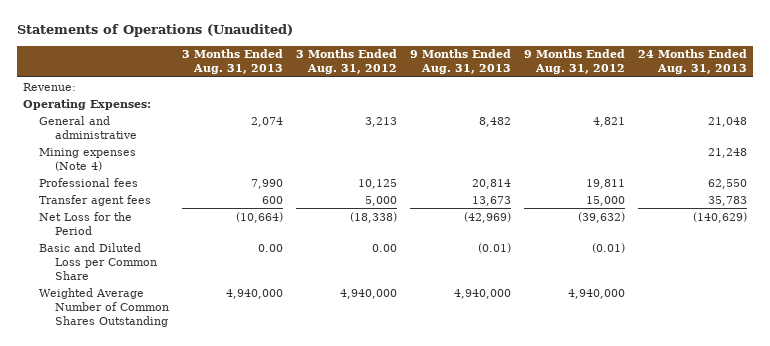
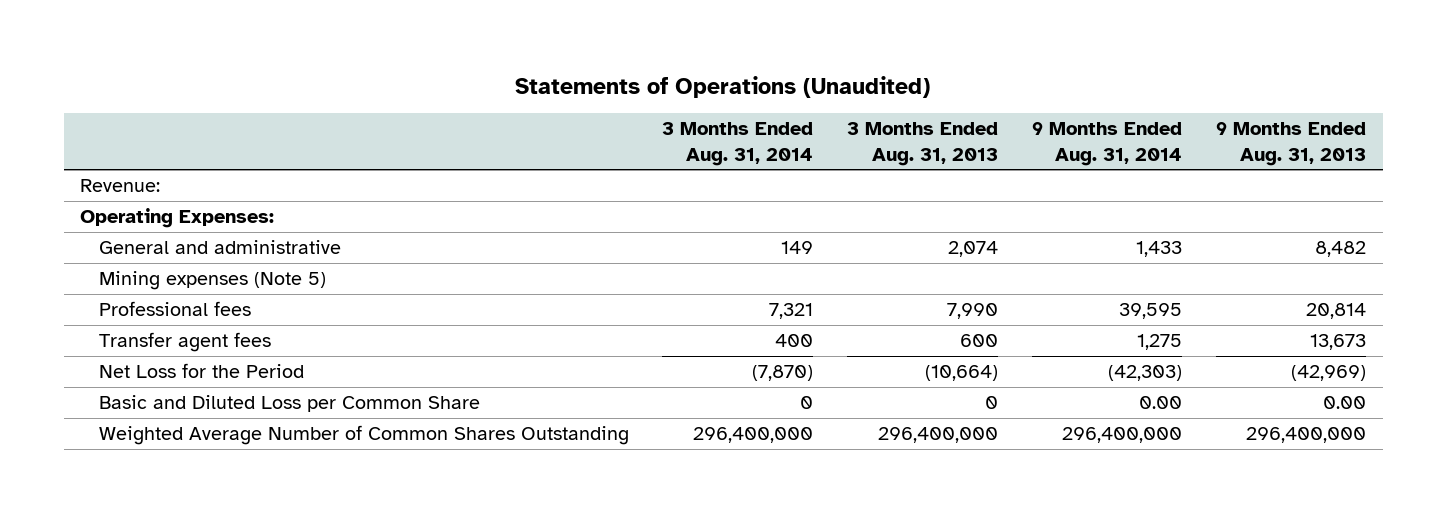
- | 3 Months Ended Aug. 31, 2013 | 3 Months Ended Aug. 31, 2012 | 9 Months Ended Aug. 31, 2013 | 9 Months Ended Aug. 31, 2012 | 24 Months Ended Aug. 31, 2013
+ | 3 Months Ended Aug. 31, 2014 | 3 Months Ended Aug. 31, 2013 | 9 Months Ended Aug. 31, 2014 | 9 Months Ended Aug. 31, 2013
- Mining expenses (Note 4) | | | | | 21,248
+ Mining expenses (Note 5)
- Basic and Diluted Loss per Common Share | 0.00 | 0.00 | (0.01) | (0.01) |
- Weighted Average Number of Common Shares Outstanding | 4,940,000 | 4,940,000 | 4,940,000 | 4,940,000 |
+ Basic and Diluted Loss per Common Share | 0 | 0 | 0.00 | 0.00
+ Weighted Average Number of Common Shares Outstanding | 296,400,000 | 296,400,000 | 296,400,000 | 296,400,000

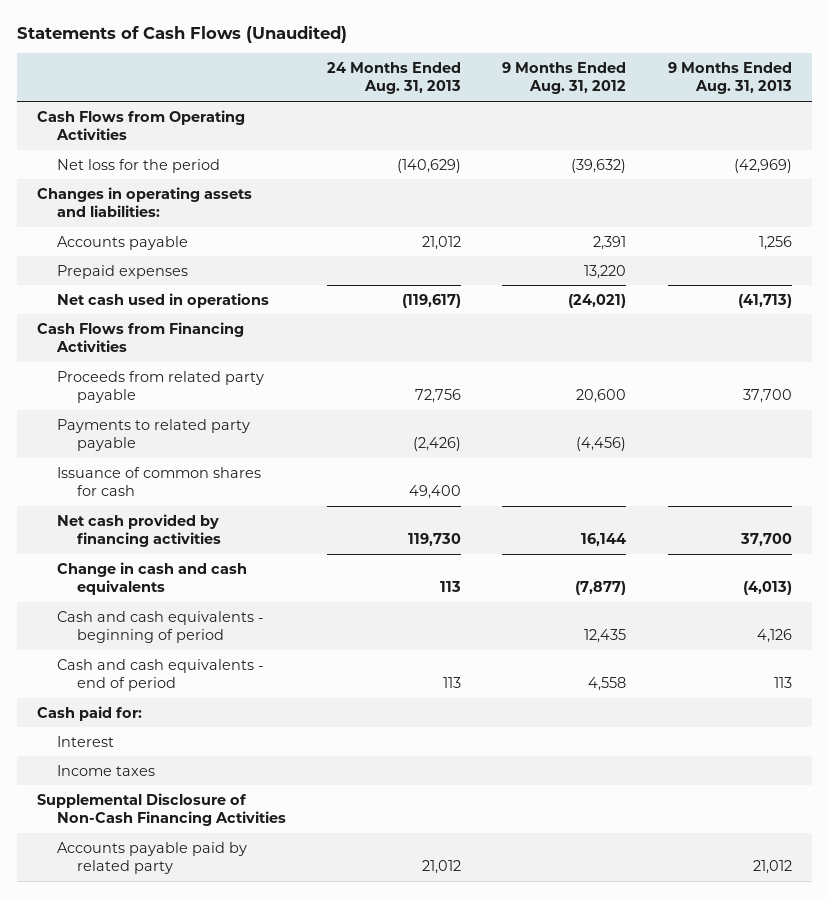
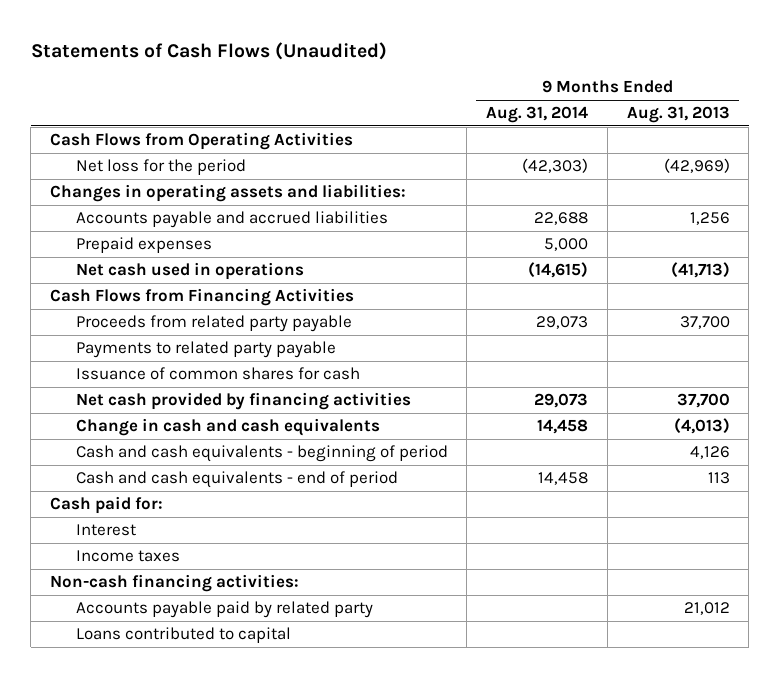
- | 24 Months Ended Aug. 31, 2013 | 9 Months Ended Aug. 31, 2012 | 9 Months Ended Aug. 31, 2013
+ | 9 Months Ended Aug. 31, 2014 | 9 Months Ended Aug. 31, 2013
- Accounts payable | 21,012 | 2,391 | 1,256
+ Accounts payable and accrued liabilities | 22,688 | 1,256
- Supplemental Disclosure of Non-Cash Financing Activities
+ Non-cash financing activities:
+ Loans contributed to capital

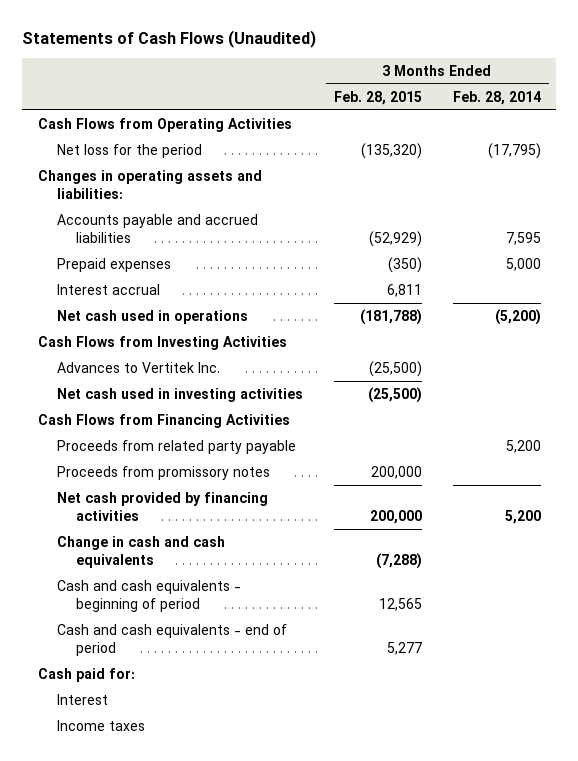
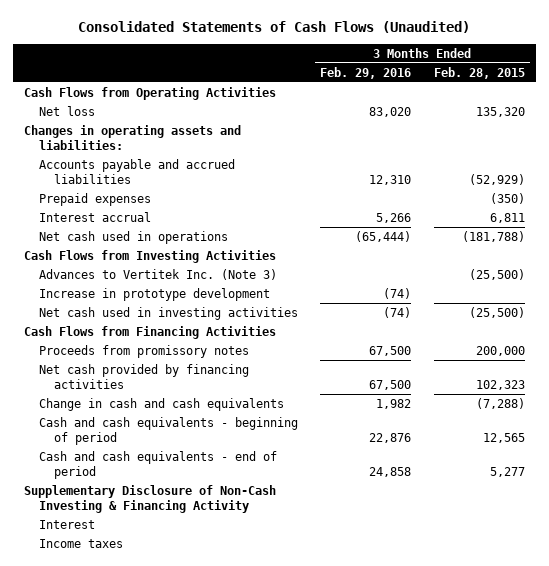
- Statements of Cash Flows (Unaudited)
+ Consolidated Statements of Cash Flows (Unaudited)
- | 3 Months Ended Feb. 28, 2015 | 3 Months Ended Feb. 28, 2014
+ | 3 Months Ended Feb. 29, 2016 | 3 Months Ended Feb. 28, 2015
- Net loss for the period | (135,320) | (17,795)
+ Net loss | 83,020 | 135,320
- Advances to Vertitek Inc. | (25,500) |
+ Advances to Vertitek Inc. (Note 3) | | (25,500)
+ Increase in prototype development | (74) |
- Proceeds from related party payable | | 5,200
- Net cash provided by financing activities | 200,000 | 5,200
+ Net cash provided by financing activities | 67,500 | 102,323
- Cash paid for:
+ Supplementary Disclosure of Non-Cash Investing & Financing Activity

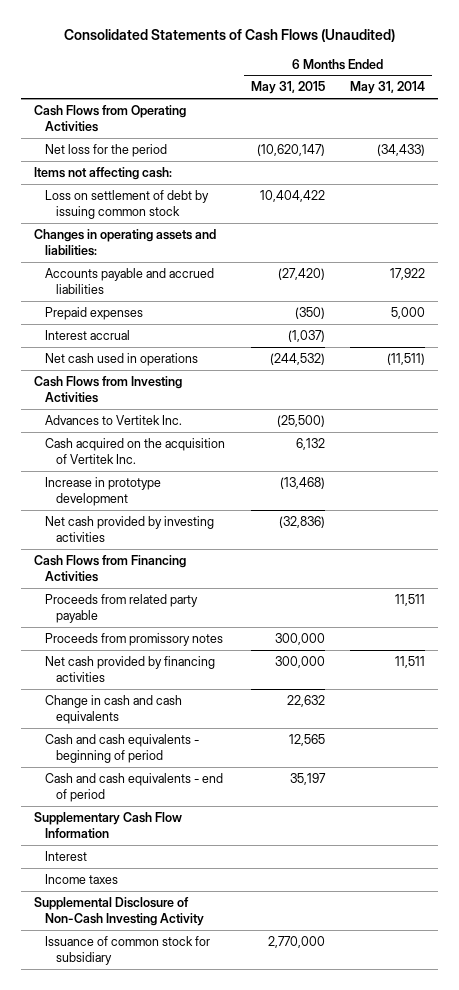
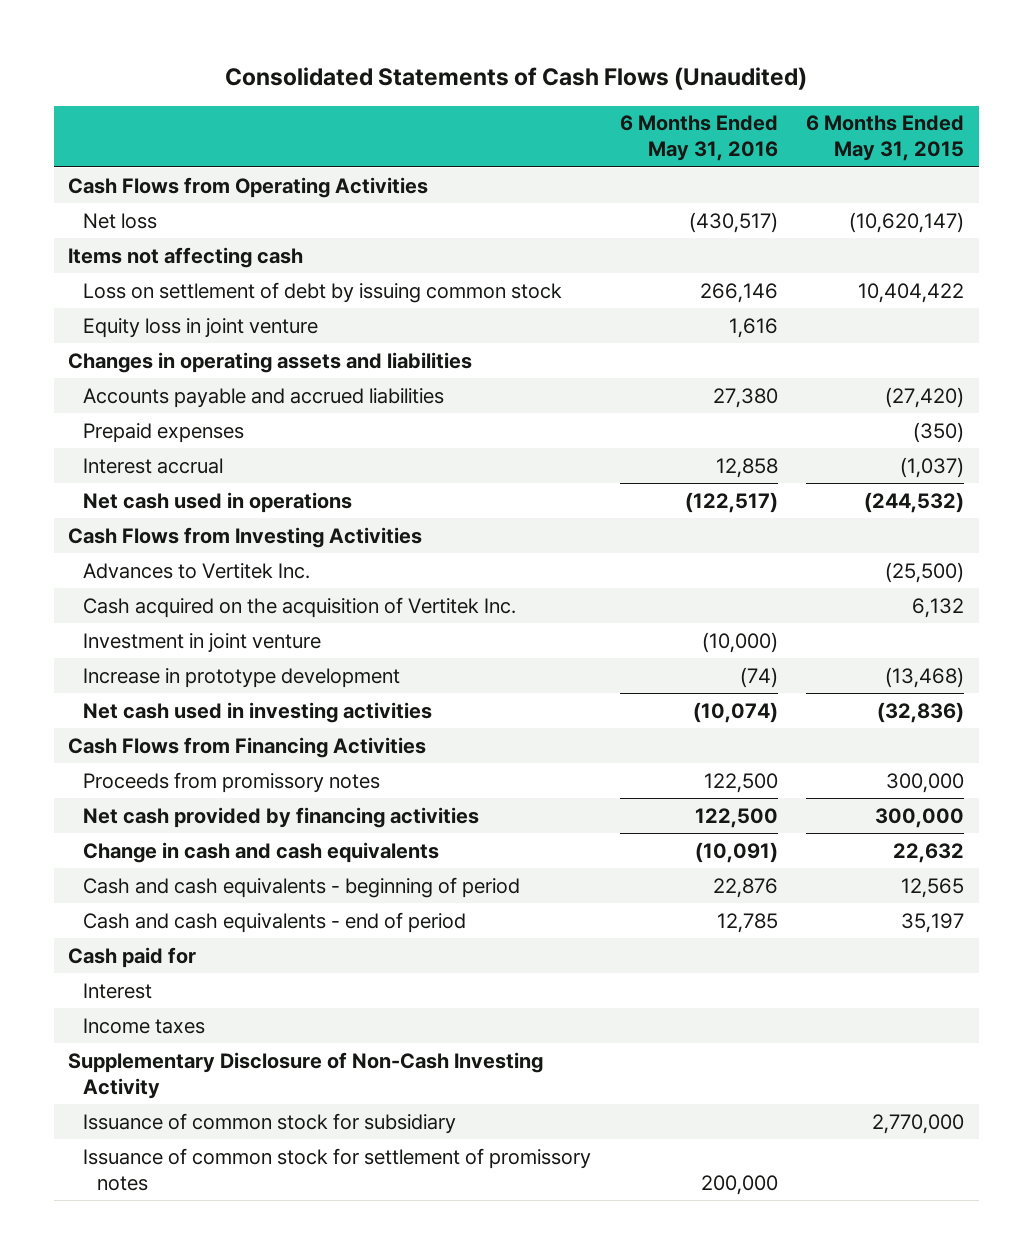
- | 6 Months Ended May 31, 2015 | 6 Months Ended May 31, 2014
+ | 6 Months Ended May 31, 2016 | 6 Months Ended May 31, 2015
- Net loss for the period | (10,620,147) | (34,433)
- Items not affecting cash:
+ Net loss | (430,517) | (10,620,147)
+ Items not affecting cash
- Changes in operating assets and liabilities:
+ Equity loss in joint venture | 1,616 |
+ Changes in operating assets and liabilities
+ Investment in joint venture | (10,000) |
- Net cash provided by investing activities | (32,836) |
+ Net cash used in investing activities | (10,074) | (32,836)
- Proceeds from related party payable | | 11,511
- Supplementary Cash Flow Information
+ Cash paid for
- Supplemental Disclosure of Non-Cash Investing Activity
+ Supplementary Disclosure of Non-Cash Investing Activity
+ Issuance of common stock for settlement of promissory notes | 200,000 |

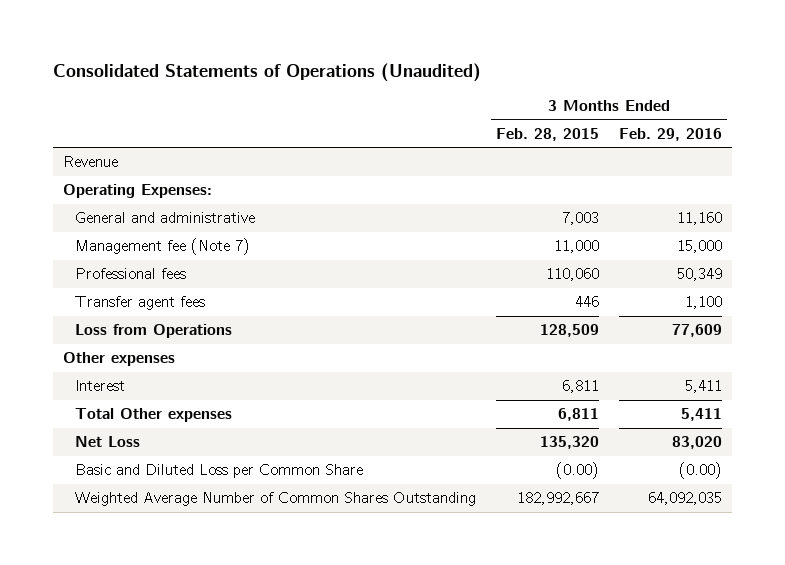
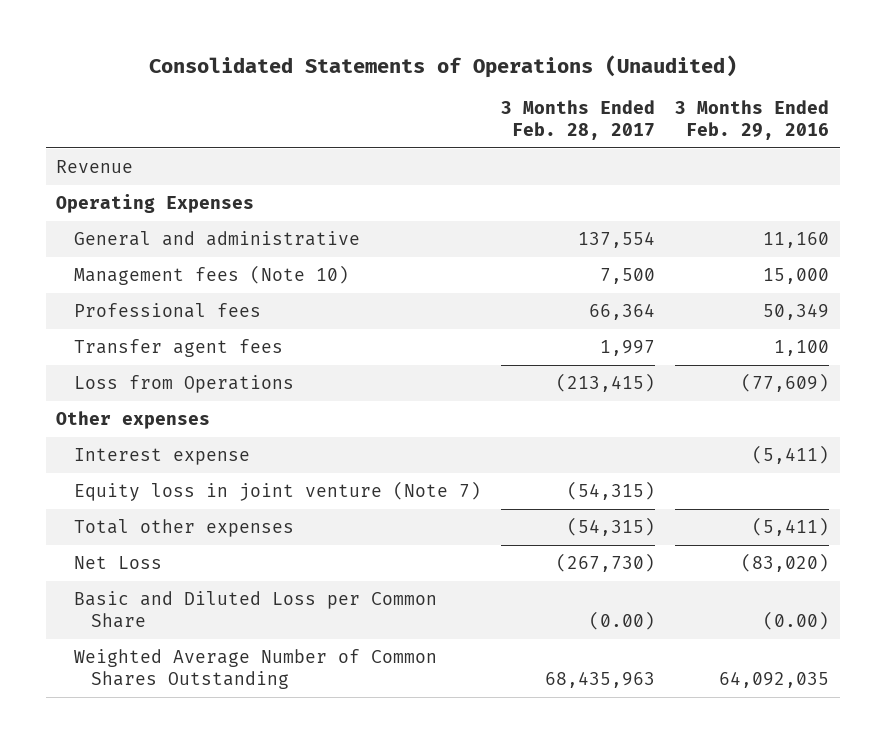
- | 3 Months Ended Feb. 28, 2015 | 3 Months Ended Feb. 29, 2016
+ | 3 Months Ended Feb. 28, 2017 | 3 Months Ended Feb. 29, 2016
- Operating Expenses:
+ Operating Expenses
- Management fee (Note 7) | 11,000 | 15,000
+ Management fees (Note 10) | 7,500 | 15,000
- Loss from Operations | 128,509 | 77,609
+ Loss from Operations | (213,415) | (77,609)
- Interest | 6,811 | 5,411
- Total Other expenses | 6,811 | 5,411
- Net Loss | 135,320 | 83,020
+ Interest expense | | (5,411)
+ Equity loss in joint venture (Note 7) | (54,315) |
+ Total other expenses | (54,315) | (5,411)
+ Net Loss | (267,730) | (83,020)

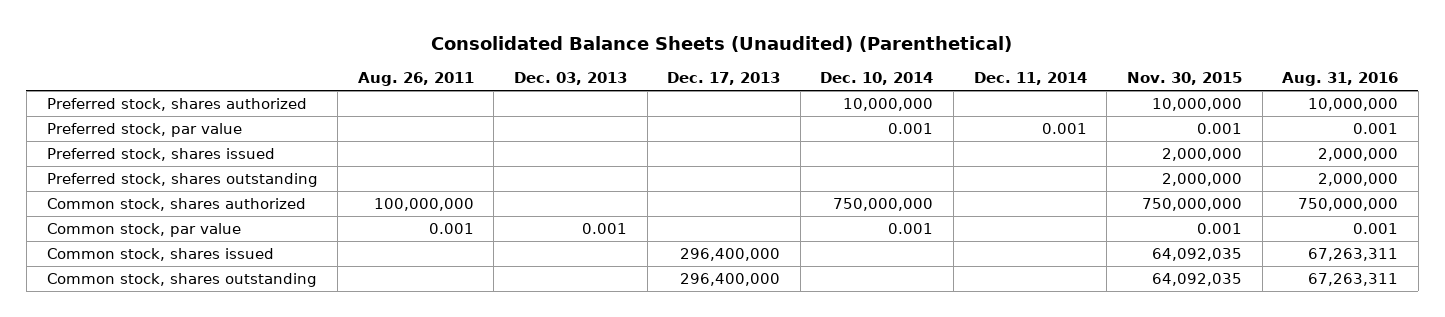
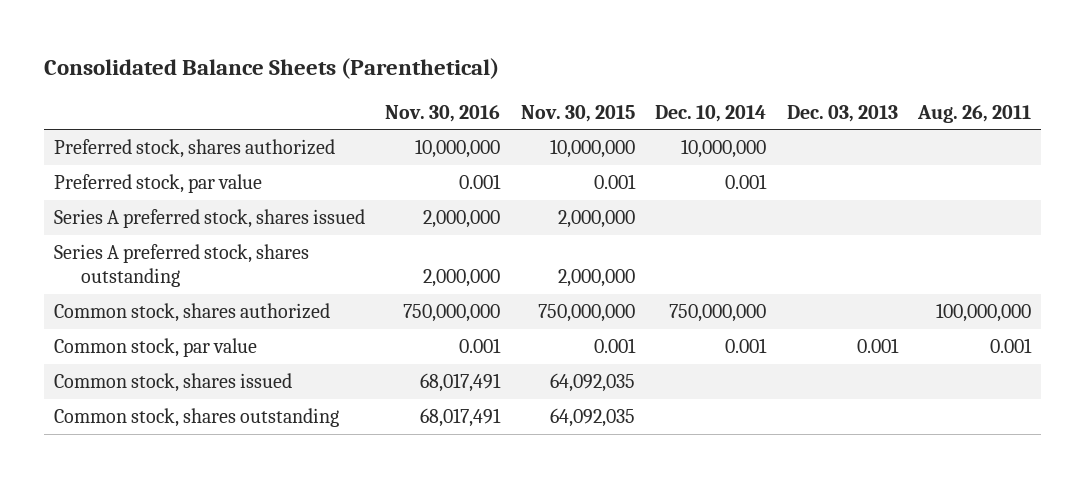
- Consolidated Balance Sheets (Unaudited) (Parenthetical)
+ Consolidated Balance Sheets (Parenthetical)
- | Aug. 26, 2011 | Dec. 03, 2013 | Dec. 17, 2013 | Dec. 10, 2014 | Dec. 11, 2014 | Nov. 30, 2015 | Aug. 31, 2016
+ | Nov. 30, 2016 | Nov. 30, 2015 | Dec. 10, 2014 | Dec. 03, 2013 | Aug. 26, 2011
- Preferred stock, shares issued | | | | | | 2,000,000 | 2,000,000
- Preferred stock, shares outstanding | | | | | | 2,000,000 | 2,000,000
+ Series A preferred stock, shares issued | 2,000,000 | 2,000,000 | | |
+ Series A preferred stock, shares outstanding | 2,000,000 | 2,000,000 | | |

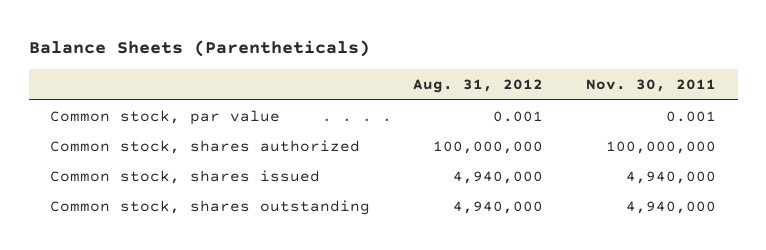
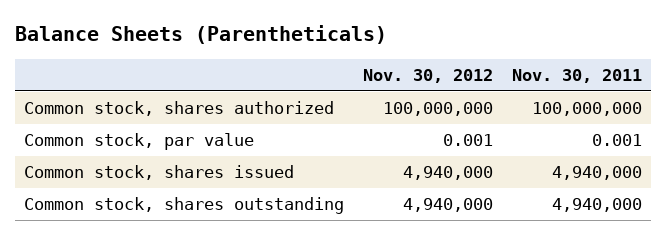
- | Aug. 31, 2012 | Nov. 30, 2011
+ | Nov. 30, 2012 | Nov. 30, 2011
moved down: Common stock, par value | 0.001 | 0.001

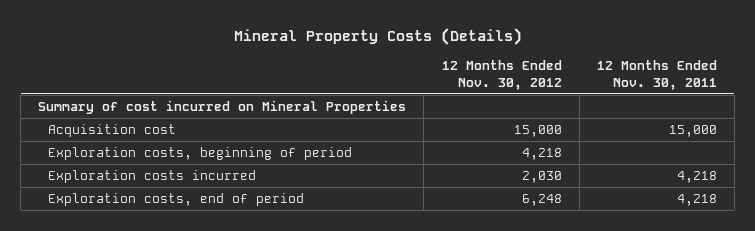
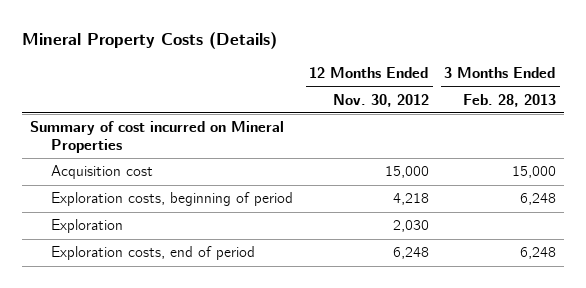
- | 12 Months Ended Nov. 30, 2012 | 12 Months Ended Nov. 30, 2011
+ | 12 Months Ended Nov. 30, 2012 | 3 Months Ended Feb. 28, 2013
- Exploration costs incurred | 2,030 | 4,218
+ Exploration | 2,030 |

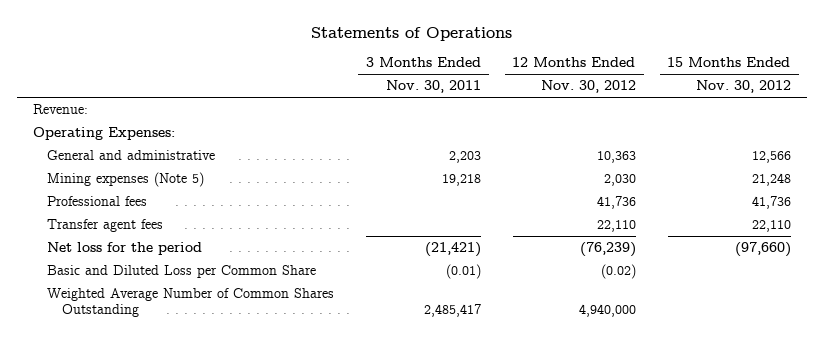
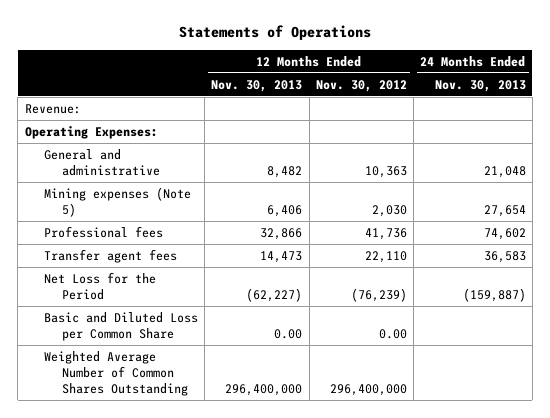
- | 3 Months Ended Nov. 30, 2011 | 12 Months Ended Nov. 30, 2012 | 15 Months Ended Nov. 30, 2012
+ | 12 Months Ended Nov. 30, 2013 | 12 Months Ended Nov. 30, 2012 | 24 Months Ended Nov. 30, 2013
- Net loss for the period | (21,421) | (76,239) | (97,660)
- Basic and Diluted Loss per Common Share | (0.01) | (0.02) |
- Weighted Average Number of Common Shares Outstanding | 2,485,417 | 4,940,000 |
+ Net Loss for the Period | (62,227) | (76,239) | (159,887)
+ Basic and Diluted Loss per Common Share | 0.00 | 0.00 |
+ Weighted Average Number of Common Shares Outstanding | 296,400,000 | 296,400,000 |

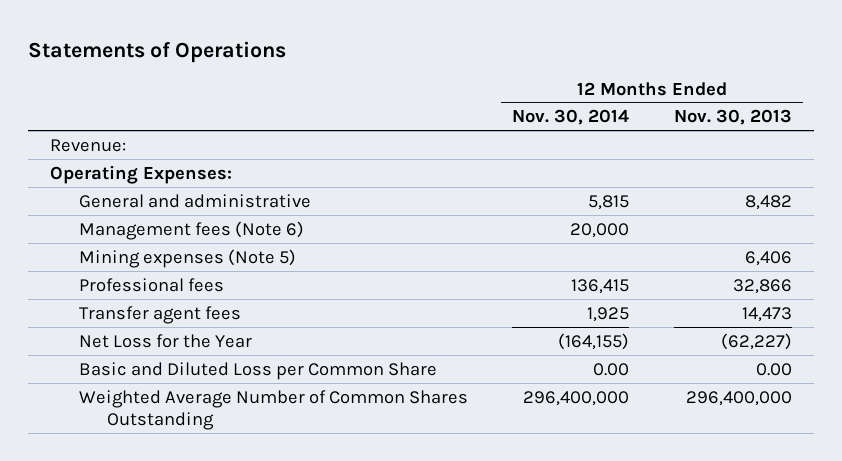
- | 12 Months Ended Nov. 30, 2013 | 12 Months Ended Nov. 30, 2012 | 24 Months Ended Nov. 30, 2013
+ | 12 Months Ended Nov. 30, 2014 | 12 Months Ended Nov. 30, 2013
+ Management fees (Note 6) | 20,000 |
- Net Loss for the Period | (62,227) | (76,239) | (159,887)
+ Net Loss for the Year | (164,155) | (62,227)

